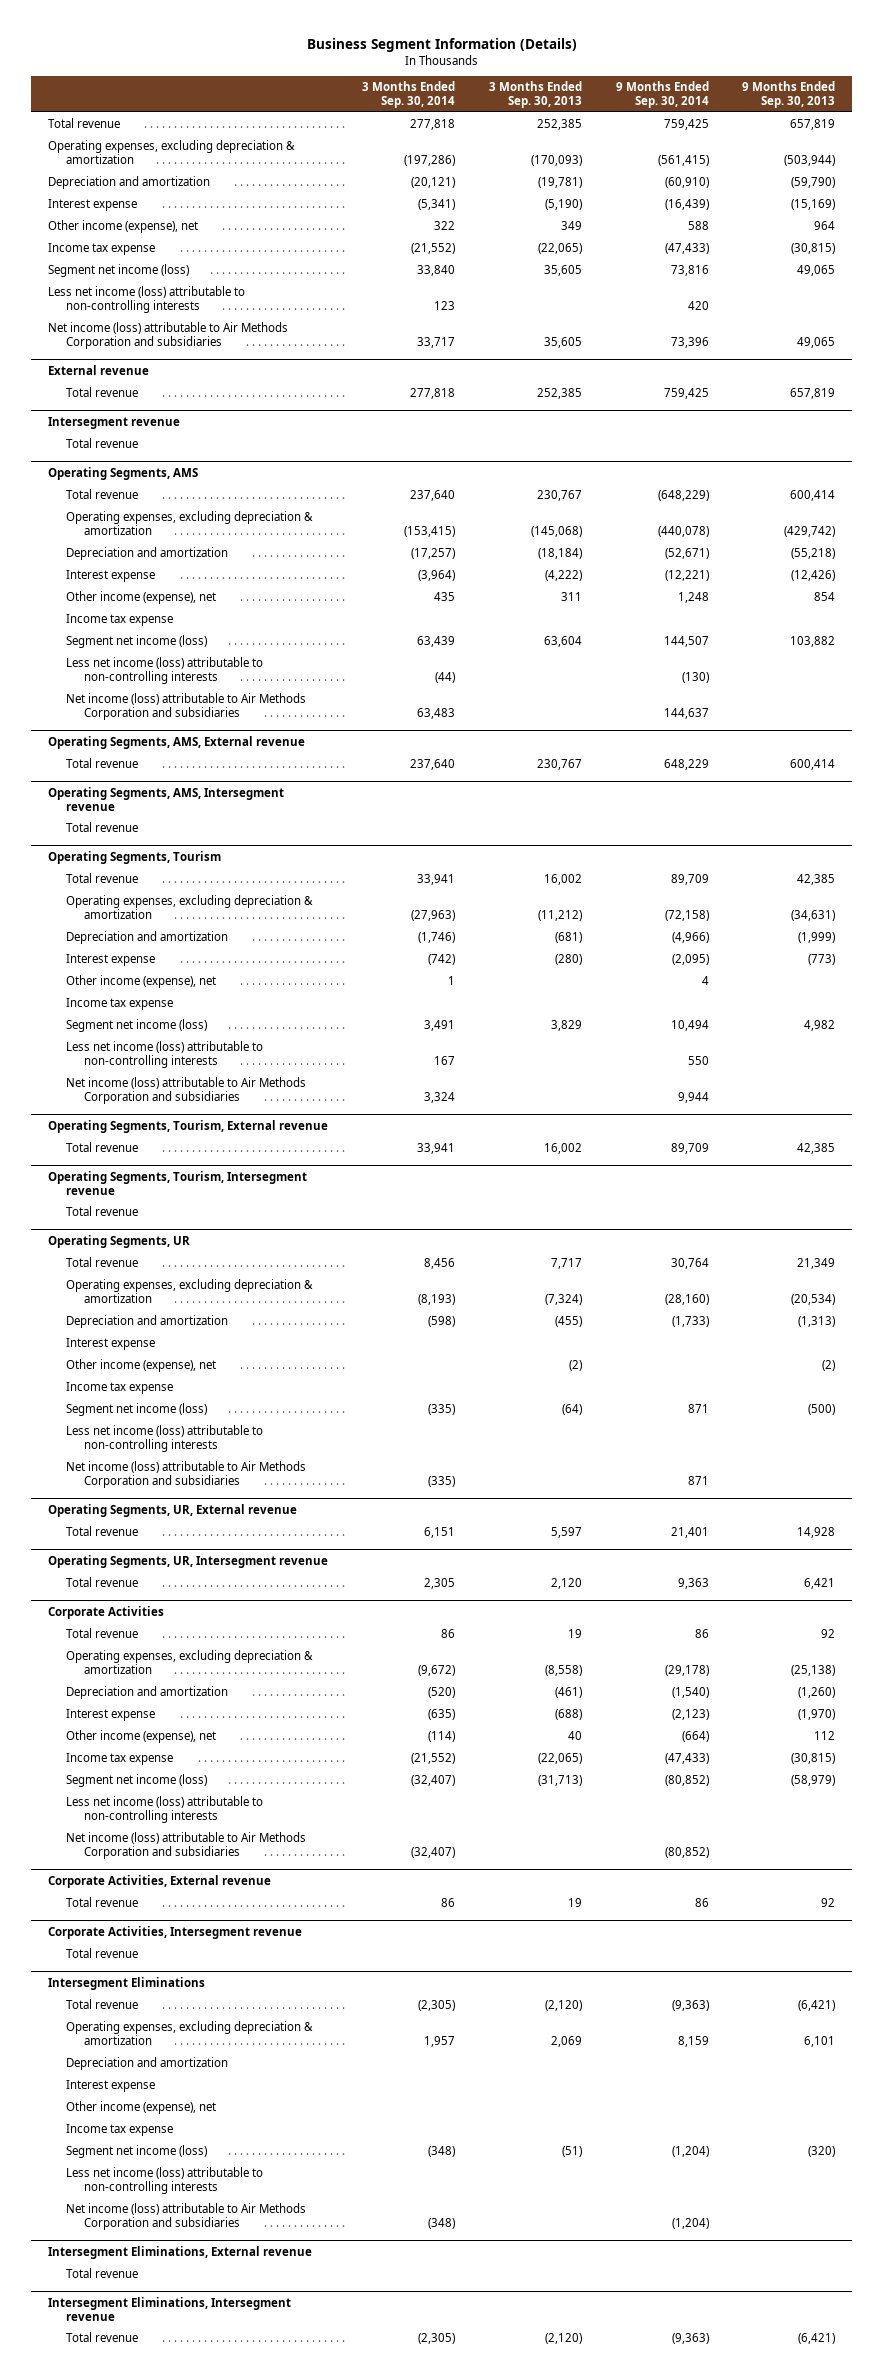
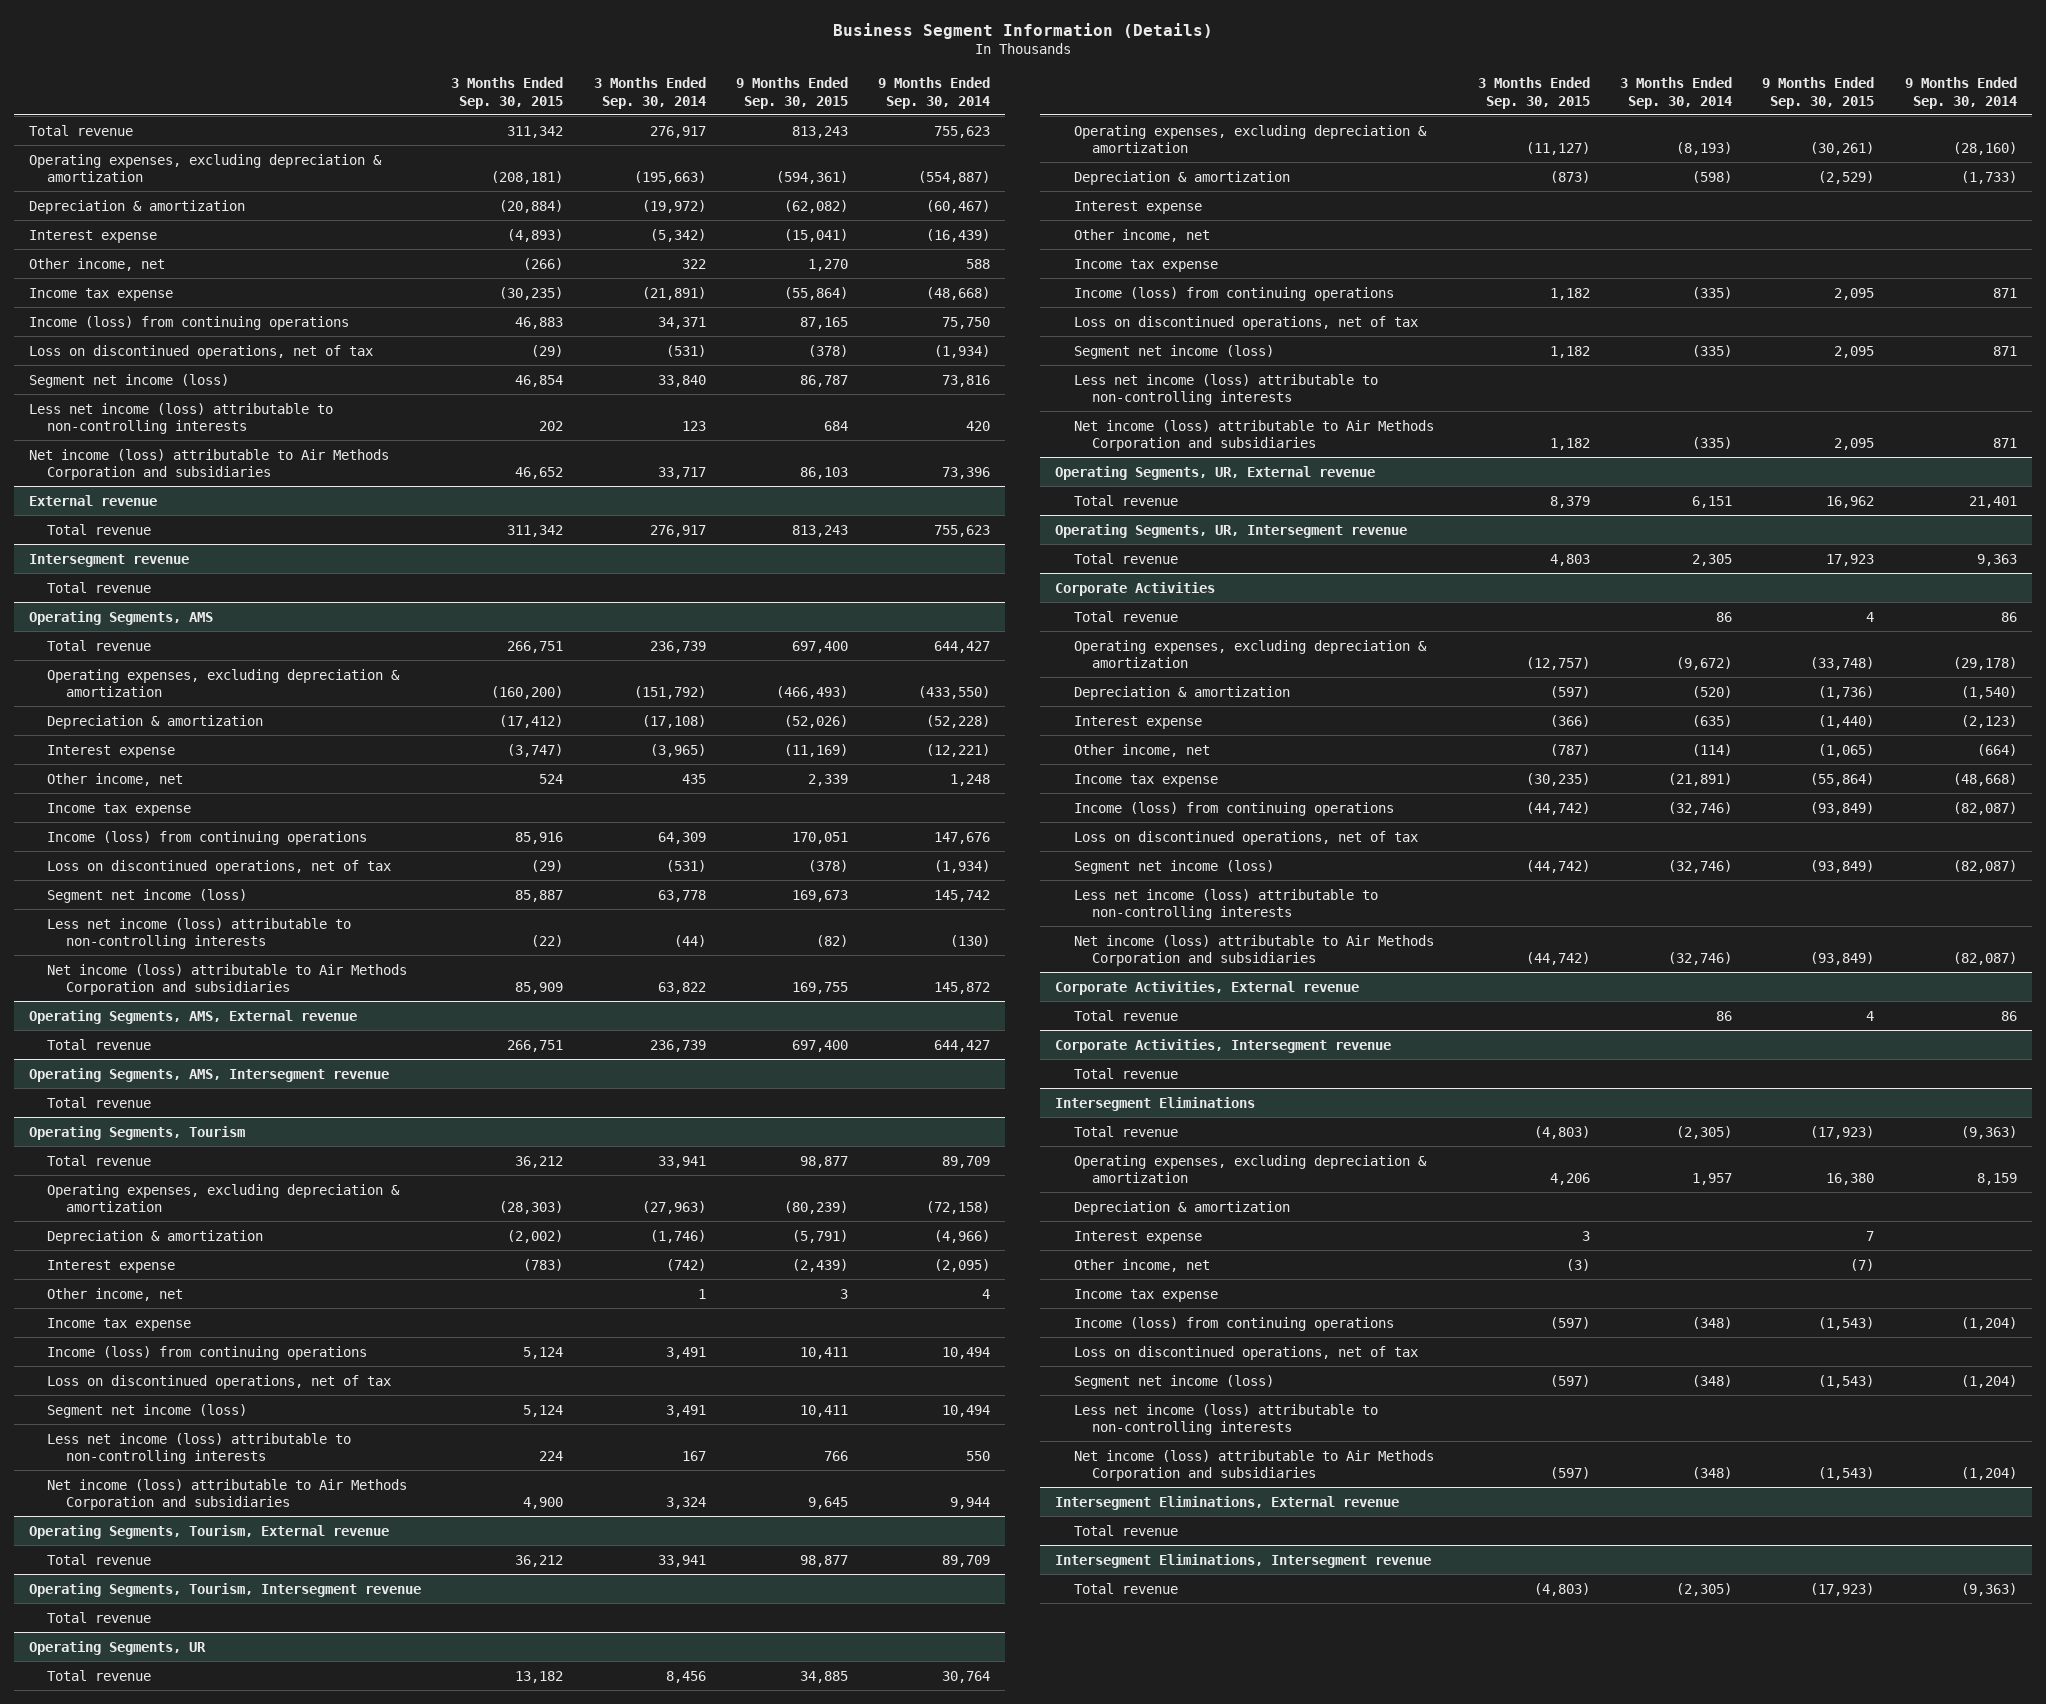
- | 3 Months Ended Sep. 30, 2014 | 3 Months Ended Sep. 30, 2013 | 9 Months Ended Sep. 30, 2014 | 9 Months Ended Sep. 30, 2013
+ | 3 Months Ended Sep. 30, 2015 | 3 Months Ended Sep. 30, 2014 | 9 Months Ended Sep. 30, 2015 | 9 Months Ended Sep. 30, 2014
- Total revenue | 277,818 | 252,385 | 759,425 | 657,819
- Operating expenses, excluding depreciation & amortization | (197,286) | (170,093) | (561,415) | (503,944)
- Depreciation and amortization | (20,121) | (19,781) | (60,910) | (59,790)
- Interest expense | (5,341) | (5,190) | (16,439) | (15,169)
- Other income (expense), net | 322 | 349 | 588 | 964
- Income tax expense | (21,552) | (22,065) | (47,433) | (30,815)
+ Total revenue | 311,342 | 276,917 | 813,243 | 755,623
+ Operating expenses, excluding depreciation & amortization | (208,181) | (195,663) | (594,361) | (554,887)
+ Depreciation & amortization | (20,884) | (19,972) | (62,082) | (60,467)
+ Interest expense | (4,893) | (5,342) | (15,041) | (16,439)
+ Other income, net | (266) | 322 | 1,270 | 588
+ Income tax expense | (30,235) | (21,891) | (55,864) | (48,668)
+ Income (loss) from continuing operations | 46,883 | 34,371 | 87,165 | 75,750
+ Loss on discontinued operations, net of tax | (29) | (531) | (378) | (1,934)
@ External revenue
- Total revenue | 277,818 | 252,385 | 759,425 | 657,819
+ Total revenue | 311,342 | 276,917 | 813,243 | 755,623
@ Operating Segments, AMS
- Total revenue | 237,640 | 230,767 | (648,229) | 600,414
- Operating expenses, excluding depreciation & amortization | (153,415) | (145,068) | (440,078) | (429,742)
- Depreciation and amortization | (17,257) | (18,184) | (52,671) | (55,218)
- Interest expense | (3,964) | (4,222) | (12,221) | (12,426)
- Other income (expense), net | 435 | 311 | 1,248 | 854
+ Total revenue | 266,751 | 236,739 | 697,400 | 644,427
+ Operating expenses, excluding depreciation & amortization | (160,200) | (151,792) | (466,493) | (433,550)
+ Depreciation & amortization | (17,412) | (17,108) | (52,026) | (52,228)
+ Interest expense | (3,747) | (3,965) | (11,169) | (12,221)
+ Other income, net | 524 | 435 | 2,339 | 1,248
- Segment net income (loss) | 63,439 | 63,604 | 144,507 | 103,882
+ Income (loss) from continuing operations | 85,916 | 64,309 | 170,051 | 147,676
+ Loss on discontinued operations, net of tax | (29) | (531) | (378) | (1,934)
+ Segment net income (loss) | 85,887 | 63,778 | 169,673 | 145,742
- Net income (loss) attributable to Air Methods Corporation and subsidiaries | 63,483 | | 144,637 |
+ Net income (loss) attributable to Air Methods Corporation and subsidiaries | 85,909 | 63,822 | 169,755 | 145,872
@ Operating Segments, AMS, External revenue
- Total revenue | 237,640 | 230,767 | 648,229 | 600,414
+ Total revenue | 266,751 | 236,739 | 697,400 | 644,427
@ Operating Segments, Tourism
- Depreciation and amortization | (1,746) | (681) | (4,966) | (1,999)
+ Depreciation & amortization | (2,002) | (1,746) | (5,791) | (4,966)
- Other income (expense), net | 1 | | 4 |
+ Other income, net | | 1 | 3 | 4
+ Income (loss) from continuing operations | 5,124 | 3,491 | 10,411 | 10,494
+ Loss on discontinued operations, net of tax
@ Operating Segments, UR
- Depreciation and amortization | (598) | (455) | (1,733) | (1,313)
+ Depreciation & amortization | (873) | (598) | (2,529) | (1,733)
- Other income (expense), net | | (2) | | (2)
+ Other income, net
+ Income (loss) from continuing operations | 1,182 | (335) | 2,095 | 871
+ Loss on discontinued operations, net of tax
@ Corporate Activities
- Depreciation and amortization | (520) | (461) | (1,540) | (1,260)
+ Depreciation & amortization | (597) | (520) | (1,736) | (1,540)
- Other income (expense), net | (114) | 40 | (664) | 112
- Income tax expense | (21,552) | (22,065) | (47,433) | (30,815)
- Segment net income (loss) | (32,407) | (31,713) | (80,852) | (58,979)
+ Other income, net | (787) | (114) | (1,065) | (664)
+ Income tax expense | (30,235) | (21,891) | (55,864) | (48,668)
+ Income (loss) from continuing operations | (44,742) | (32,746) | (93,849) | (82,087)
+ Loss on discontinued operations, net of tax
+ Segment net income (loss) | (44,742) | (32,746) | (93,849) | (82,087)
- Net income (loss) attributable to Air Methods Corporation and subsidiaries | (32,407) | | (80,852) |
+ Net income (loss) attributable to Air Methods Corporation and subsidiaries | (44,742) | (32,746) | (93,849) | (82,087)
@ Intersegment Eliminations
- Depreciation and amortization
+ Depreciation & amortization
- Other income (expense), net
+ Other income, net | (3) | | (7) |
+ Income (loss) from continuing operations | (597) | (348) | (1,543) | (1,204)
+ Loss on discontinued operations, net of tax

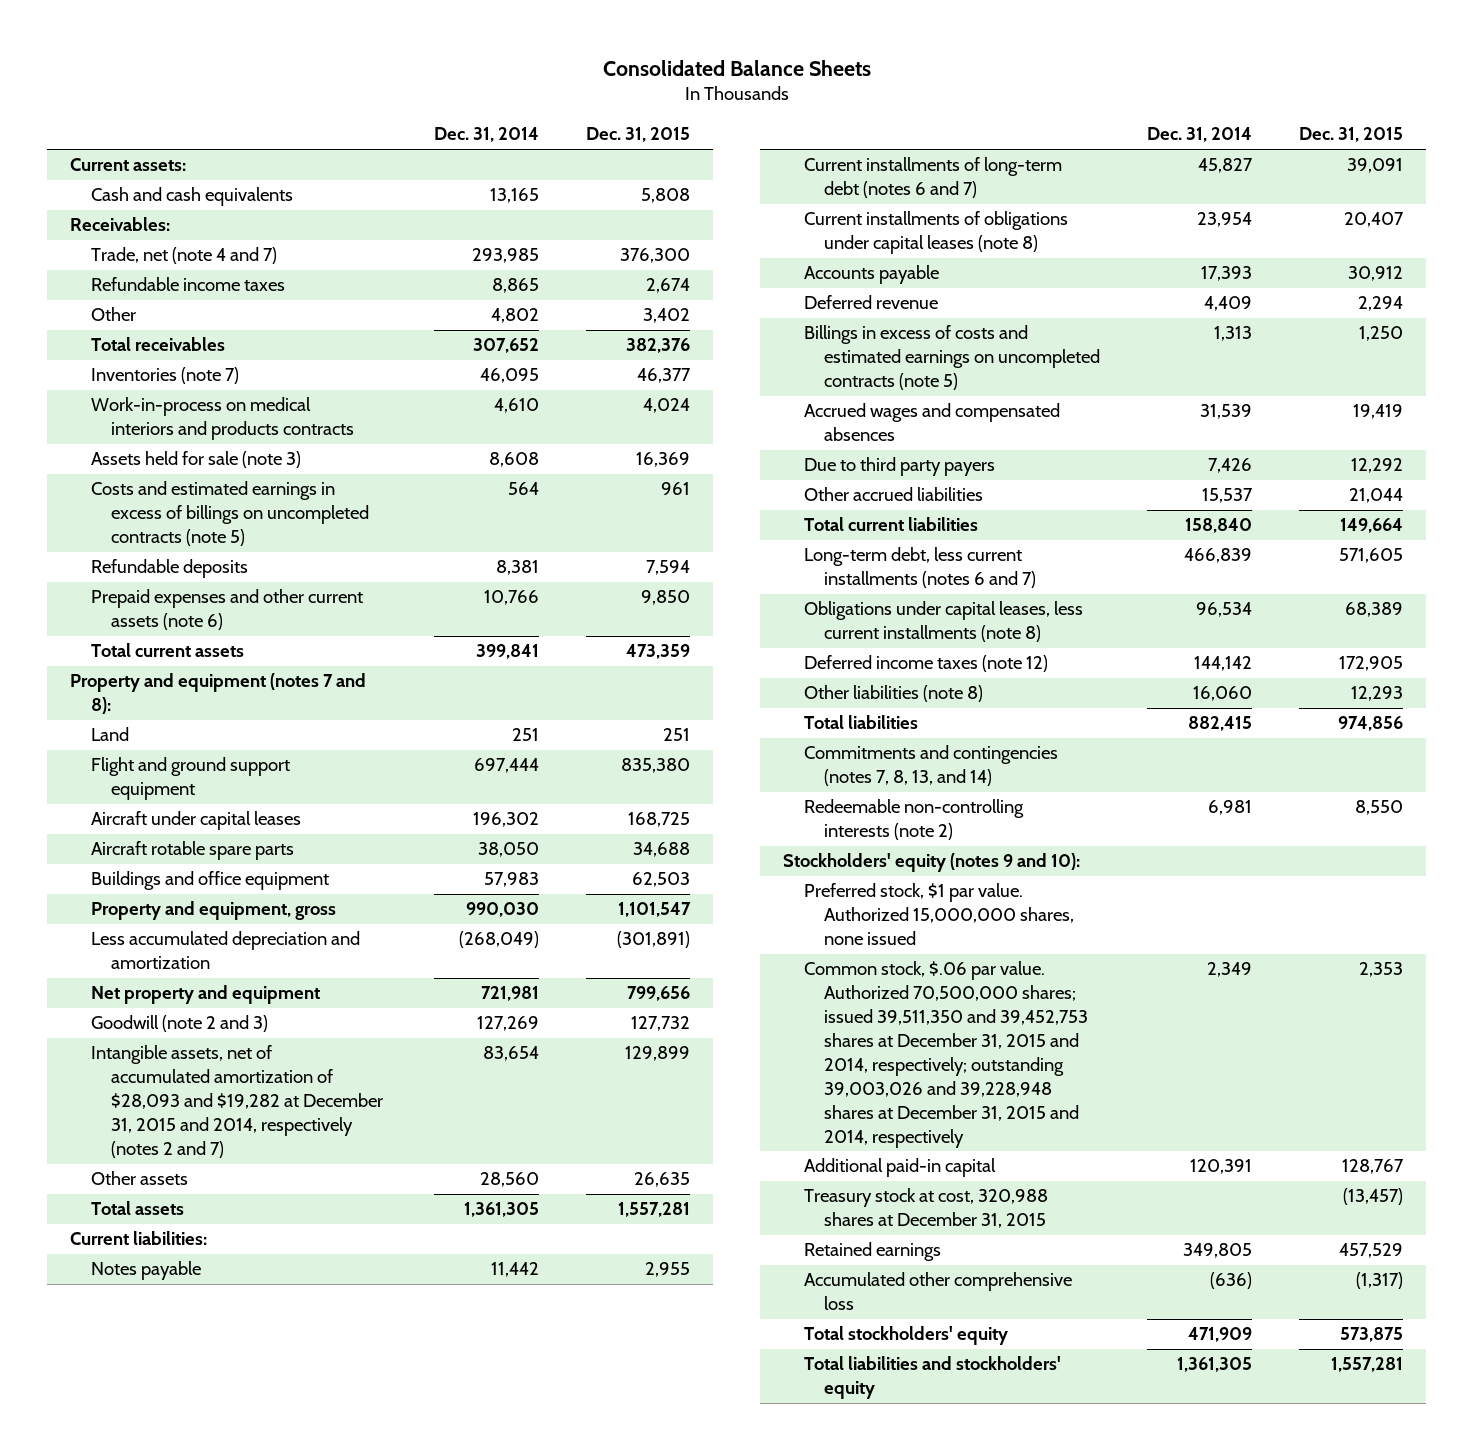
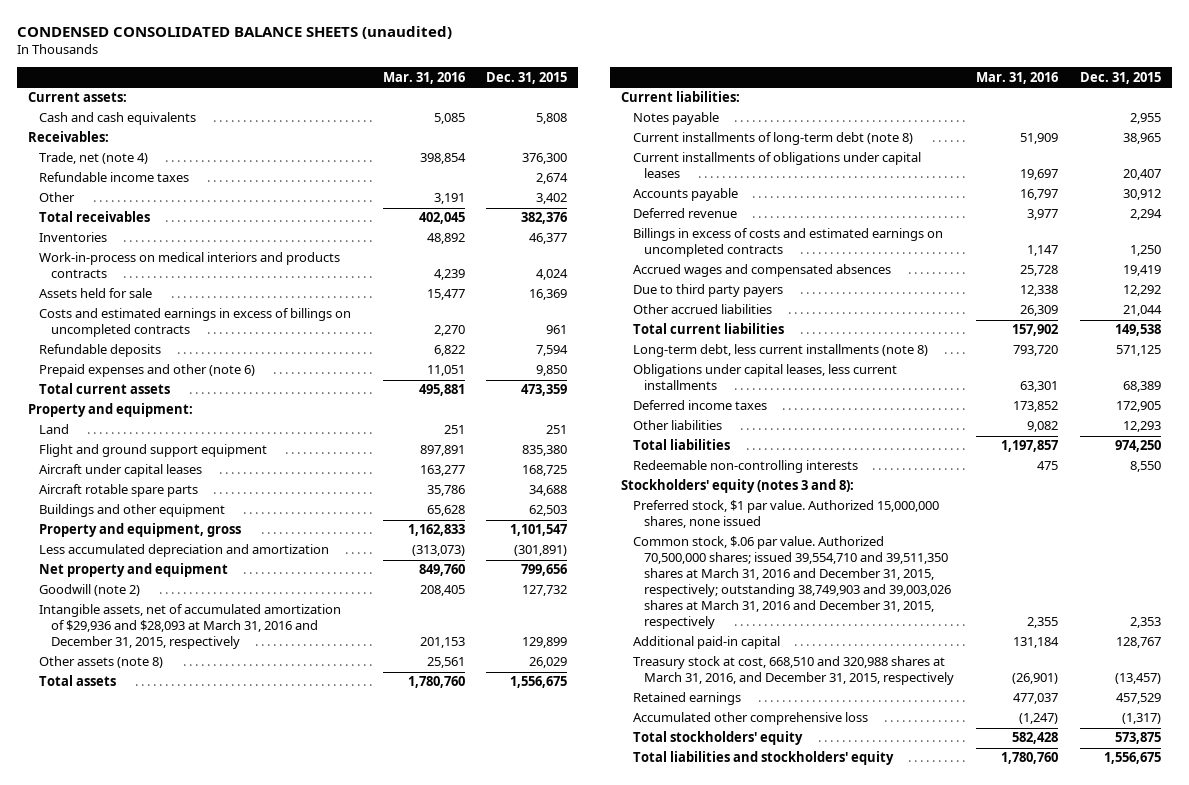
- Consolidated Balance Sheets
+ CONDENSED CONSOLIDATED BALANCE SHEETS (unaudited)
- | Dec. 31, 2014 | Dec. 31, 2015
+ | Mar. 31, 2016 | Dec. 31, 2015
- Trade, net (note 4 and 7) | 293,985 | 376,300
+ Trade, net (note 4) | 398,854 | 376,300
- Inventories (note 7) | 46,095 | 46,377
+ Inventories | 48,892 | 46,377
- Assets held for sale (note 3) | 8,608 | 16,369
- Costs and estimated earnings in excess of billings on uncompleted contracts (note 5) | 564 | 961
+ Assets held for sale | 15,477 | 16,369
+ Costs and estimated earnings in excess of billings on uncompleted contracts | 2,270 | 961
- Prepaid expenses and other current assets (note 6) | 10,766 | 9,850
+ Prepaid expenses and other (note 6) | 11,051 | 9,850
- Property and equipment (notes 7 and 8):
+ Property and equipment:
- Buildings and office equipment | 57,983 | 62,503
+ Buildings and other equipment | 65,628 | 62,503
- Goodwill (note 2 and 3) | 127,269 | 127,732
- Intangible assets, net of accumulated amortization of $28,093 and $19,282 at December 31, 2015 and 2014, respectively (notes 2 and 7) | 83,654 | 129,899
- Other assets | 28,560 | 26,635
- Total assets | 1,361,305 | 1,557,281
+ Goodwill (note 2) | 208,405 | 127,732
+ Intangible assets, net of accumulated amortization of $29,936 and $28,093 at March 31, 2016 and December 31, 2015, respectively | 201,153 | 129,899
+ Other assets (note 8) | 25,561 | 26,029
+ Total assets | 1,780,760 | 1,556,675
- Current installments of long-term debt (notes 6 and 7) | 45,827 | 39,091
- Current installments of obligations under capital leases (note 8) | 23,954 | 20,407
+ Current installments of long-term debt (note 8) | 51,909 | 38,965
+ Current installments of obligations under capital leases | 19,697 | 20,407
- Billings in excess of costs and estimated earnings on uncompleted contracts (note 5) | 1,313 | 1,250
+ Billings in excess of costs and estimated earnings on uncompleted contracts | 1,147 | 1,250
- Total current liabilities | 158,840 | 149,664
- Long-term debt, less current installments (notes 6 and 7) | 466,839 | 571,605
- Obligations under capital leases, less current installments (note 8) | 96,534 | 68,389
- Deferred income taxes (note 12) | 144,142 | 172,905
- Other liabilities (note 8) | 16,060 | 12,293
- Total liabilities | 882,415 | 974,856
- Commitments and contingencies (notes 7, 8, 13, and 14)
- Redeemable non-controlling interests (note 2) | 6,981 | 8,550
- Stockholders' equity (notes 9 and 10):
+ Total current liabilities | 157,902 | 149,538
+ Long-term debt, less current installments (note 8) | 793,720 | 571,125
+ Obligations under capital leases, less current installments | 63,301 | 68,389
+ Deferred income taxes | 173,852 | 172,905
+ Other liabilities | 9,082 | 12,293
+ Total liabilities | 1,197,857 | 974,250
+ Redeemable non-controlling interests | 475 | 8,550
+ Stockholders' equity (notes 3 and 8):
- Common stock, $.06 par value. Authorized 70,500,000 shares; issued 39,511,350 and 39,452,753 shares at December 31, 2015 and 2014, respectively; outstanding 39,003,026 and 39,228,948 shares at December 31, 2015 and 2014, respectively | 2,349 | 2,353
+ Common stock, $.06 par value. Authorized 70,500,000 shares; issued 39,554,710 and 39,511,350 shares at March 31, 2016 and December 31, 2015, respectively; outstanding 38,749,903 and 39,003,026 shares at March 31, 2016 and December 31, 2015, respectively | 2,355 | 2,353
- Treasury stock at cost, 320,988 shares at December 31, 2015 | | (13,457)
+ Treasury stock at cost, 668,510 and 320,988 shares at March 31, 2016, and December 31, 2015, respectively | (26,901) | (13,457)
- Total liabilities and stockholders' equity | 1,361,305 | 1,557,281
+ Total liabilities and stockholders' equity | 1,780,760 | 1,556,675

